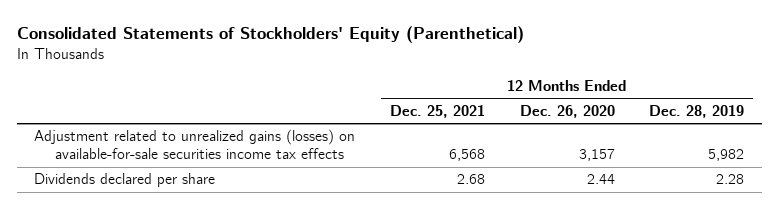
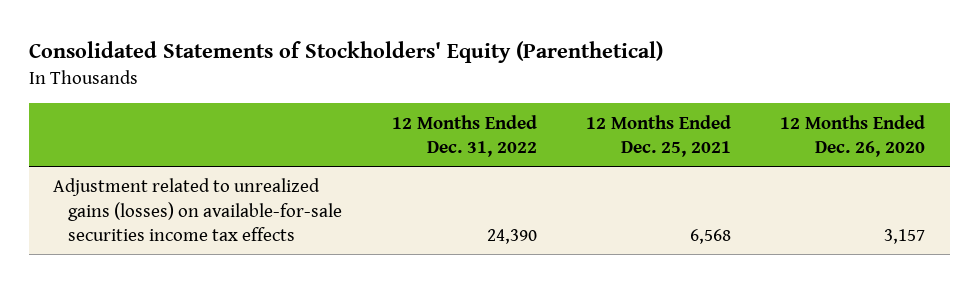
- | 12 Months Ended Dec. 25, 2021 | 12 Months Ended Dec. 26, 2020 | 12 Months Ended Dec. 28, 2019
+ | 12 Months Ended Dec. 31, 2022 | 12 Months Ended Dec. 25, 2021 | 12 Months Ended Dec. 26, 2020
- Dividends declared per share | 2.68 | 2.44 | 2.28

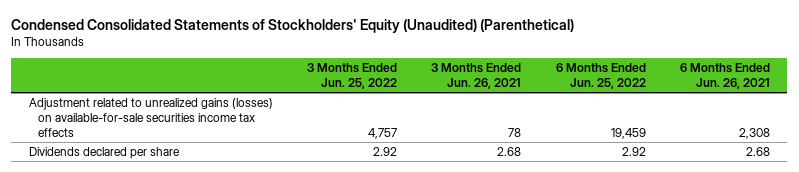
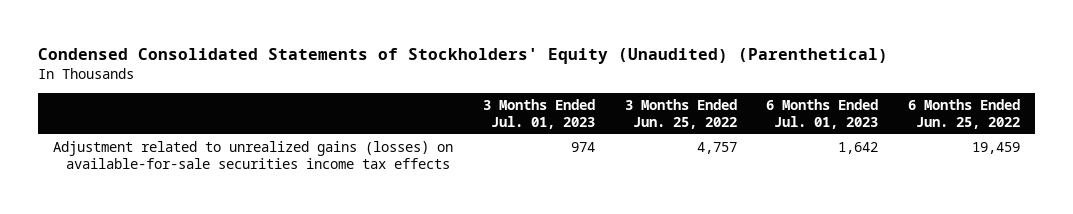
- | 3 Months Ended Jun. 25, 2022 | 3 Months Ended Jun. 26, 2021 | 6 Months Ended Jun. 25, 2022 | 6 Months Ended Jun. 26, 2021
+ | 3 Months Ended Jul. 01, 2023 | 3 Months Ended Jun. 25, 2022 | 6 Months Ended Jul. 01, 2023 | 6 Months Ended Jun. 25, 2022
- Dividends declared per share | 2.92 | 2.68 | 2.92 | 2.68

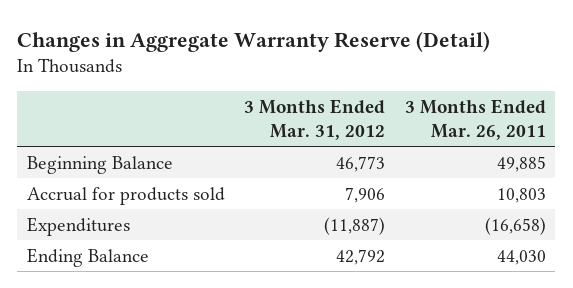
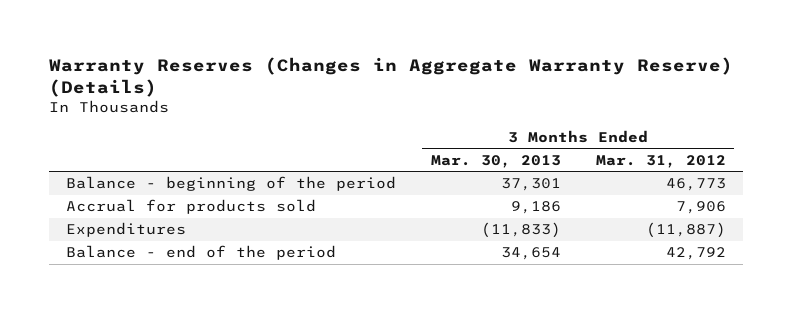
- Changes in Aggregate Warranty Reserve (Detail)
+ Warranty Reserves (Changes in Aggregate Warranty Reserve) (Details)
- | 3 Months Ended Mar. 31, 2012 | 3 Months Ended Mar. 26, 2011
+ | 3 Months Ended Mar. 30, 2013 | 3 Months Ended Mar. 31, 2012
- Beginning Balance | 46,773 | 49,885
+ Balance - beginning of the period | 37,301 | 46,773
- Ending Balance | 42,792 | 44,030
+ Balance - end of the period | 34,654 | 42,792

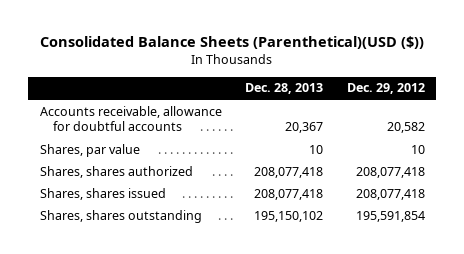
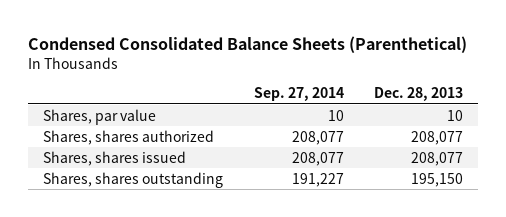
- Consolidated Balance Sheets (Parenthetical)(USD ($))
+ Condensed Consolidated Balance Sheets (Parenthetical)
- | Dec. 28, 2013 | Dec. 29, 2012
+ | Sep. 27, 2014 | Dec. 28, 2013
- Accounts receivable, allowance for doubtful accounts | 20,367 | 20,582
- Shares, shares authorized | 208,077,418 | 208,077,418
- Shares, shares issued | 208,077,418 | 208,077,418
- Shares, shares outstanding | 195,150,102 | 195,591,854
+ Shares, shares authorized | 208,077 | 208,077
+ Shares, shares issued | 208,077 | 208,077
+ Shares, shares outstanding | 191,227 | 195,150

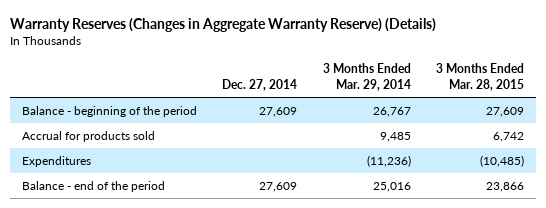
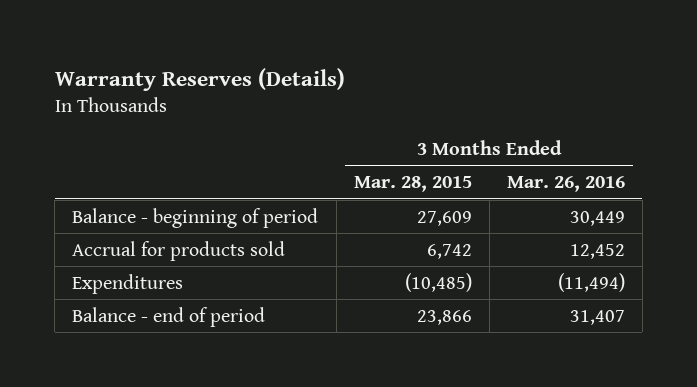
- Warranty Reserves (Changes in Aggregate Warranty Reserve) (Details)
+ Warranty Reserves (Details)
- | Dec. 27, 2014 | 3 Months Ended Mar. 29, 2014 | 3 Months Ended Mar. 28, 2015
+ | 3 Months Ended Mar. 28, 2015 | 3 Months Ended Mar. 26, 2016
- Balance - beginning of the period | 27,609 | 26,767 | 27,609
+ Balance - beginning of period | 27,609 | 30,449
- Balance - end of the period | 27,609 | 25,016 | 23,866
+ Balance - end of period | 23,866 | 31,407

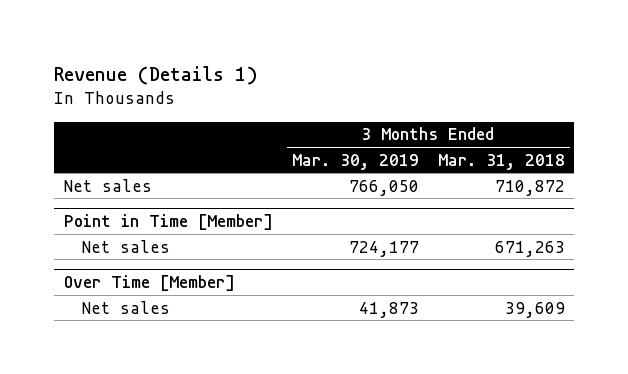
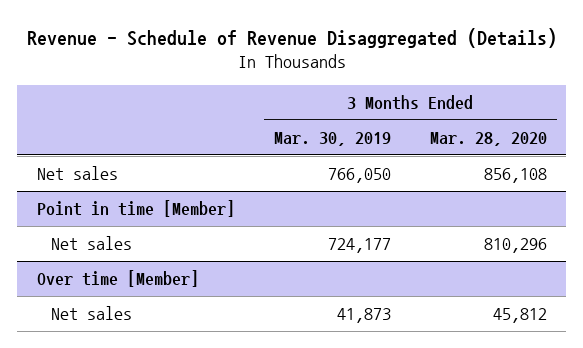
- Revenue (Details 1)
+ Revenue - Schedule of Revenue Disaggregated (Details)
- | 3 Months Ended Mar. 30, 2019 | 3 Months Ended Mar. 31, 2018
+ | 3 Months Ended Mar. 30, 2019 | 3 Months Ended Mar. 28, 2020
- Point in Time [Member]
+ Point in time [Member]
- Over Time [Member]
+ Over time [Member]

